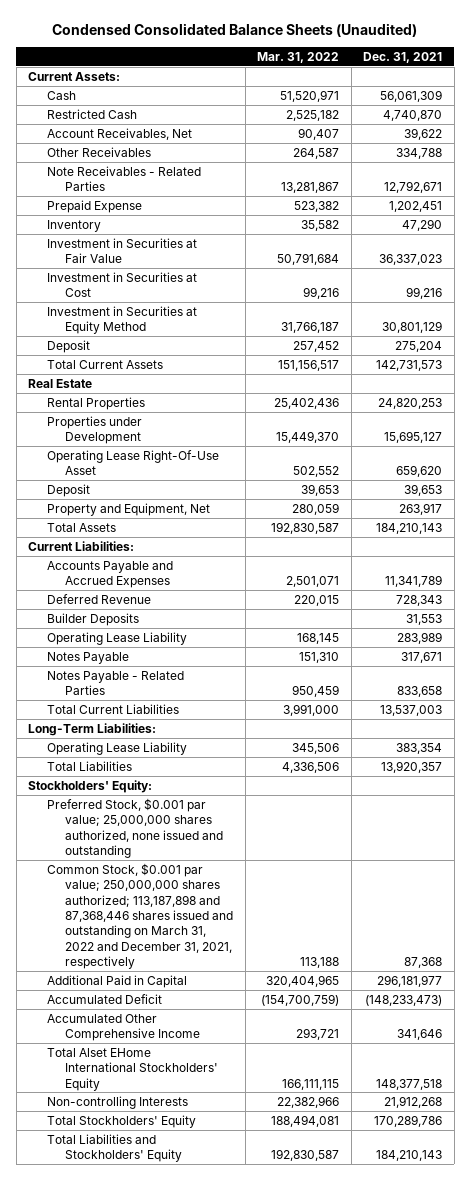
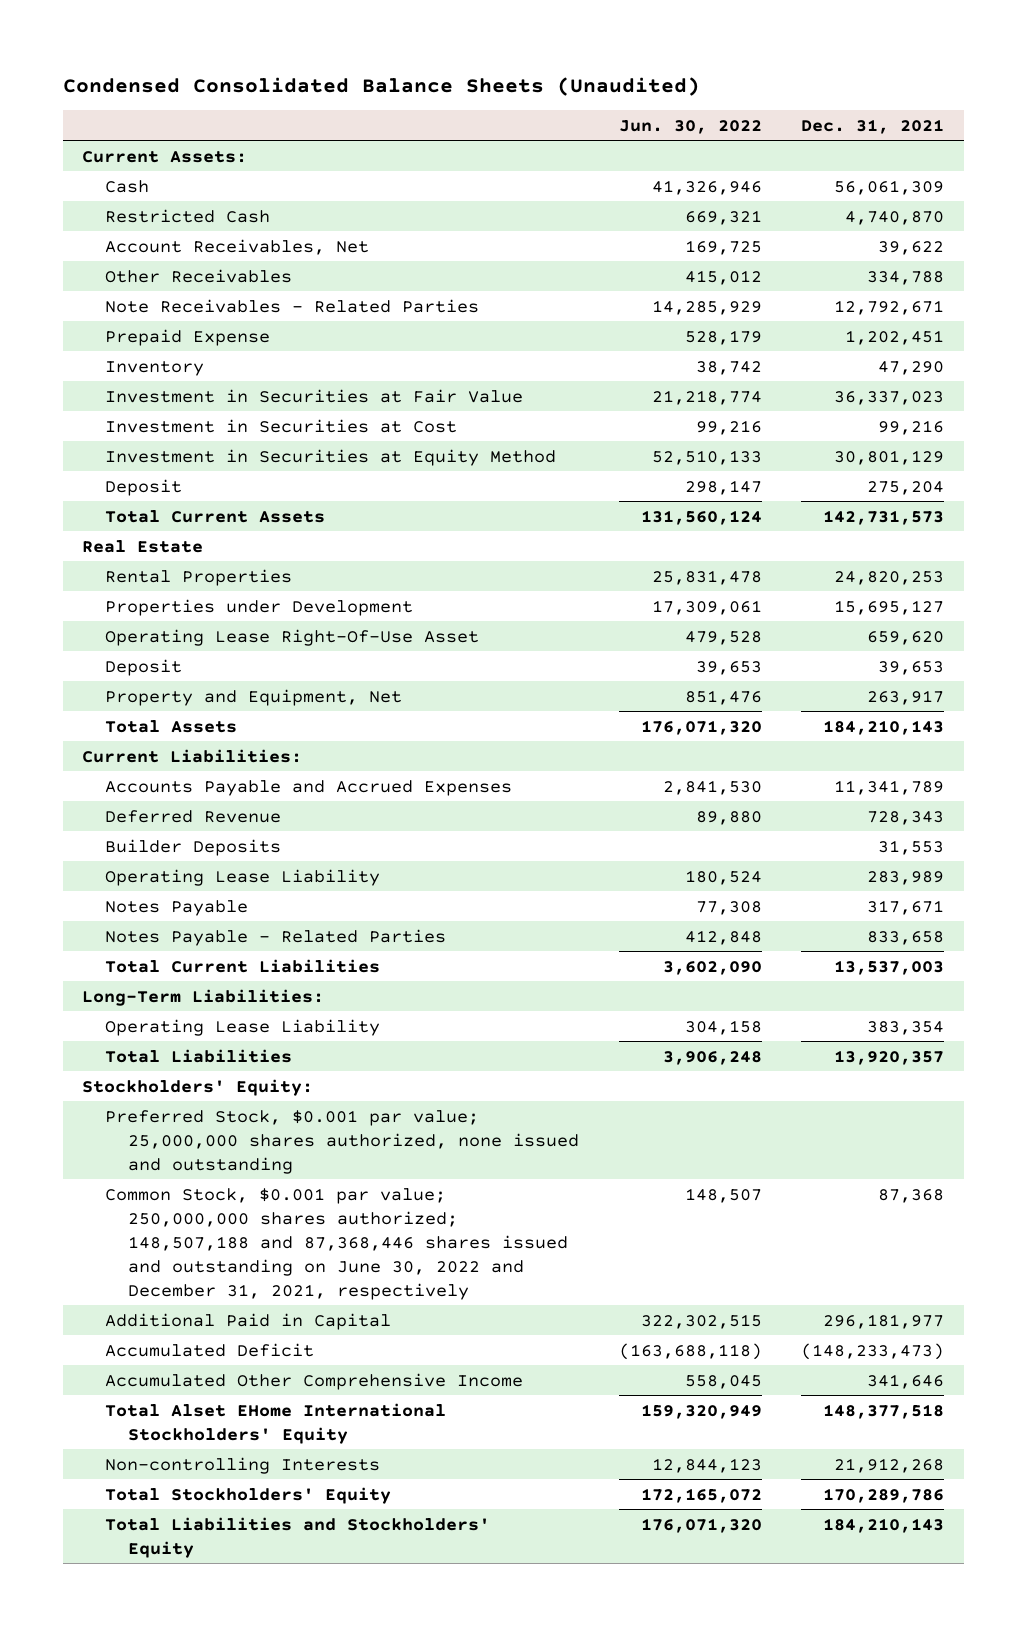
- | Mar. 31, 2022 | Dec. 31, 2021
+ | Jun. 30, 2022 | Dec. 31, 2021
- Common Stock, $0.001 par value; 250,000,000 shares authorized; 113,187,898 and 87,368,446 shares issued and outstanding on March 31, 2022 and December 31, 2021, respectively | 113,188 | 87,368
+ Common Stock, $0.001 par value; 250,000,000 shares authorized; 148,507,188 and 87,368,446 shares issued and outstanding on June 30, 2022 and December 31, 2021, respectively | 148,507 | 87,368

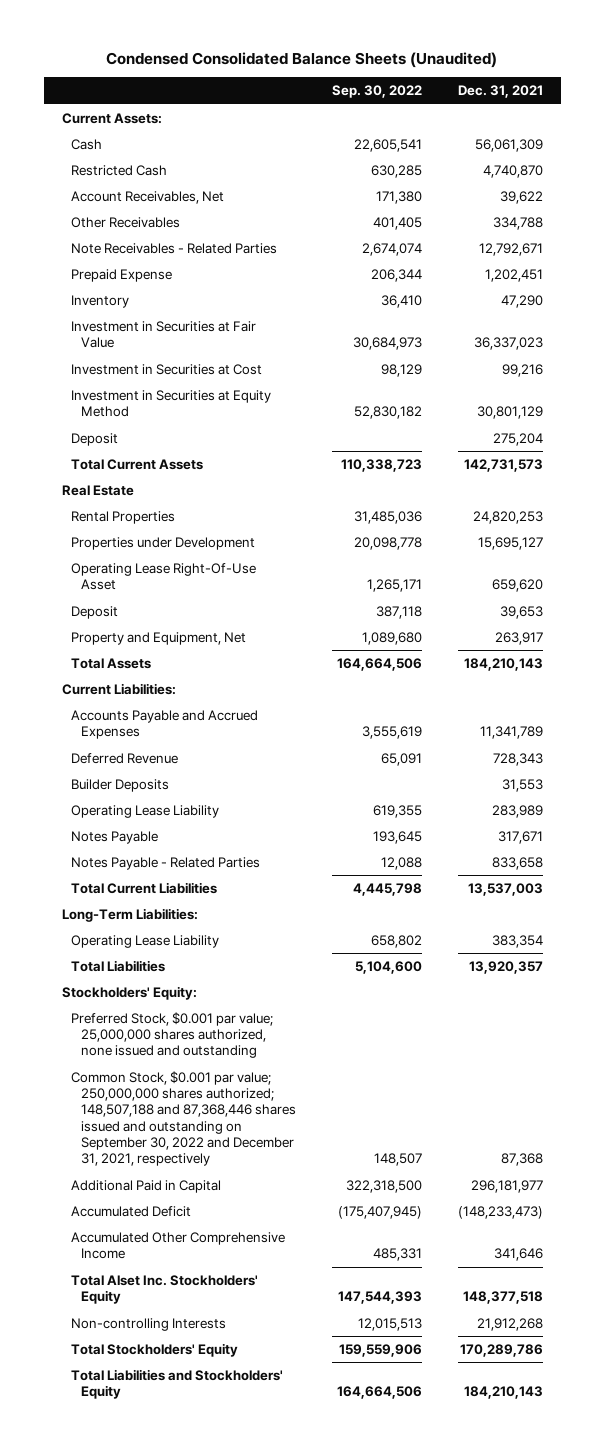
- | Jun. 30, 2022 | Dec. 31, 2021
+ | Sep. 30, 2022 | Dec. 31, 2021
- Common Stock, $0.001 par value; 250,000,000 shares authorized; 148,507,188 and 87,368,446 shares issued and outstanding on June 30, 2022 and December 31, 2021, respectively | 148,507 | 87,368
+ Common Stock, $0.001 par value; 250,000,000 shares authorized; 148,507,188 and 87,368,446 shares issued and outstanding on September 30, 2022 and December 31, 2021, respectively | 148,507 | 87,368
- Total Alset EHome International Stockholders' Equity | 159,320,949 | 148,377,518
+ Total Alset Inc. Stockholders' Equity | 147,544,393 | 148,377,518

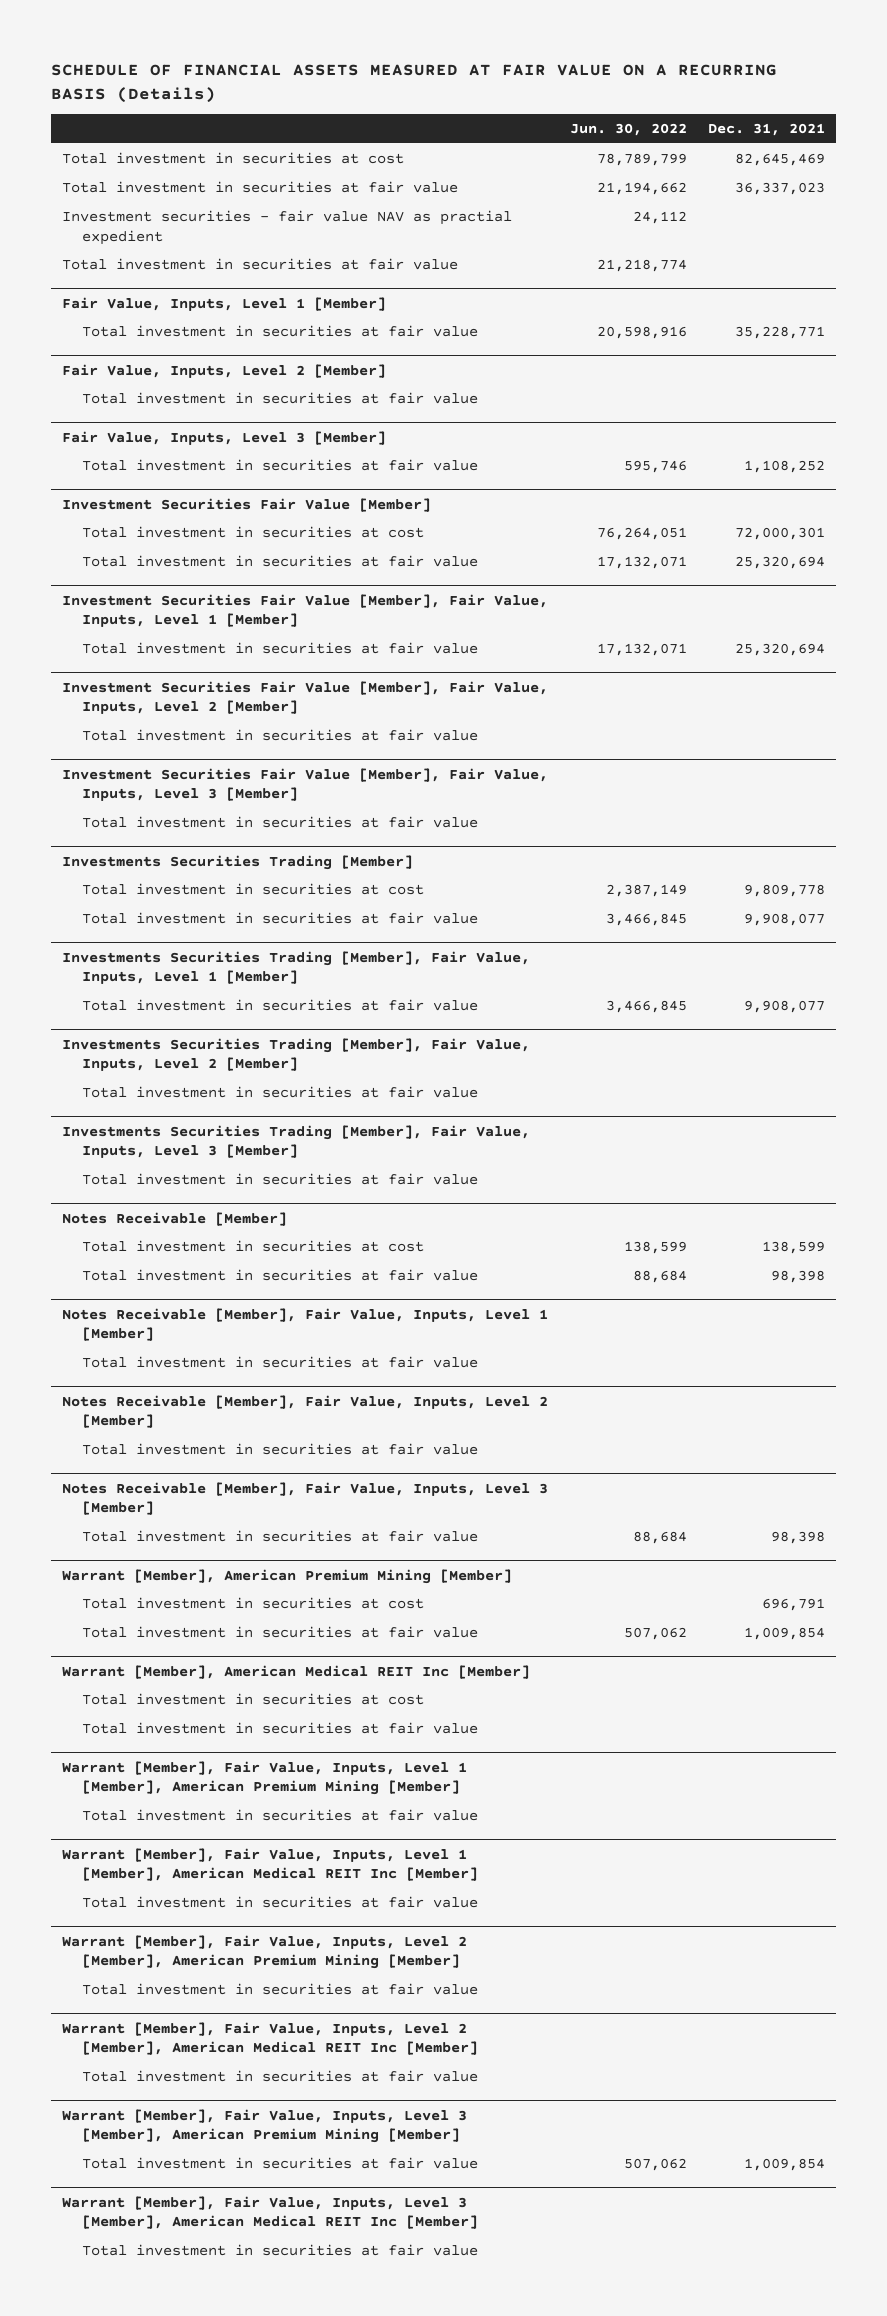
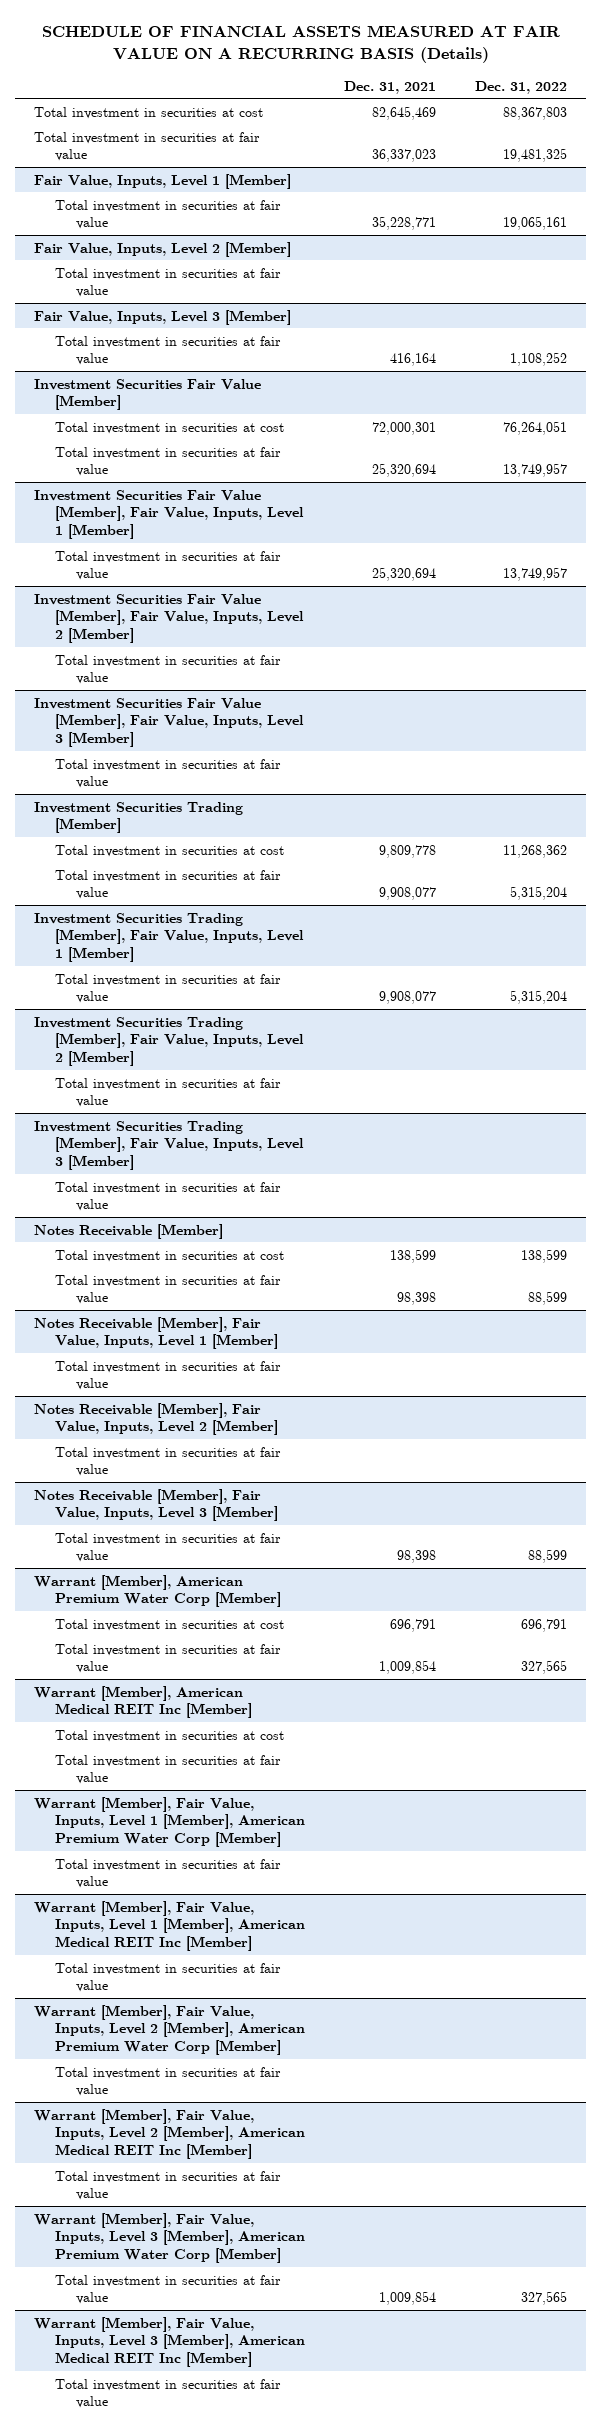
- | Jun. 30, 2022 | Dec. 31, 2021
+ | Dec. 31, 2021 | Dec. 31, 2022
- Investment securities - fair value NAV as practial expedient | 24,112 |
- Total investment in securities at fair value | 21,218,774 |
@ Fair Value, Inputs, Level 3 [Member]
- Total investment in securities at fair value | 595,746 | 1,108,252
+ Total investment in securities at fair value | 416,164 | 1,108,252
- Investments Securities Trading [Member]
+ Investment Securities Trading [Member]
- Investments Securities Trading [Member], Fair Value, Inputs, Level 1 [Member]
+ Investment Securities Trading [Member], Fair Value, Inputs, Level 1 [Member]
- Investments Securities Trading [Member], Fair Value, Inputs, Level 2 [Member]
+ Investment Securities Trading [Member], Fair Value, Inputs, Level 2 [Member]
- Investments Securities Trading [Member], Fair Value, Inputs, Level 3 [Member]
+ Investment Securities Trading [Member], Fair Value, Inputs, Level 3 [Member]
- Warrant [Member], American Premium Mining [Member]
+ Warrant [Member], American Premium Water Corp [Member]
- Warrant [Member], Fair Value, Inputs, Level 1 [Member], American Premium Mining [Member]
+ Warrant [Member], Fair Value, Inputs, Level 1 [Member], American Premium Water Corp [Member]
- Warrant [Member], Fair Value, Inputs, Level 2 [Member], American Premium Mining [Member]
+ Warrant [Member], Fair Value, Inputs, Level 2 [Member], American Premium Water Corp [Member]
- Warrant [Member], Fair Value, Inputs, Level 3 [Member], American Premium Mining [Member]
+ Warrant [Member], Fair Value, Inputs, Level 3 [Member], American Premium Water Corp [Member]

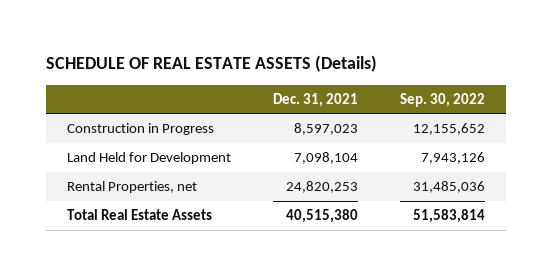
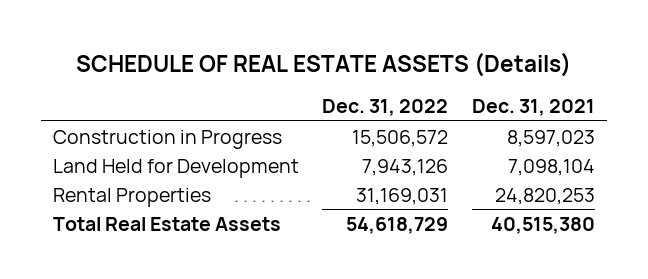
- | Dec. 31, 2021 | Sep. 30, 2022
+ | Dec. 31, 2022 | Dec. 31, 2021
- Rental Properties, net | 24,820,253 | 31,485,036
+ Rental Properties | 31,169,031 | 24,820,253

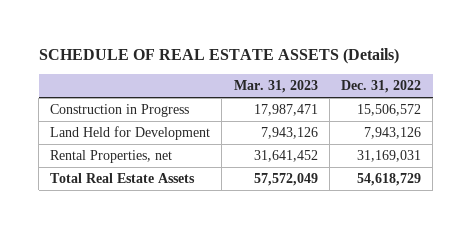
- | Dec. 31, 2022 | Dec. 31, 2021
+ | Mar. 31, 2023 | Dec. 31, 2022
- Rental Properties | 31,169,031 | 24,820,253
+ Rental Properties, net | 31,641,452 | 31,169,031

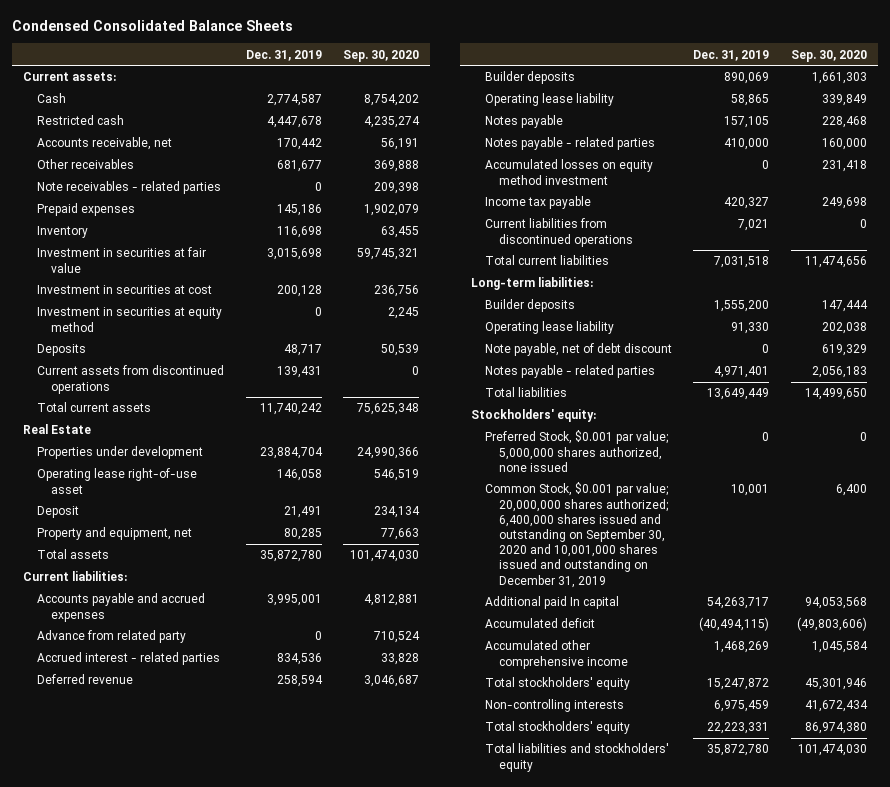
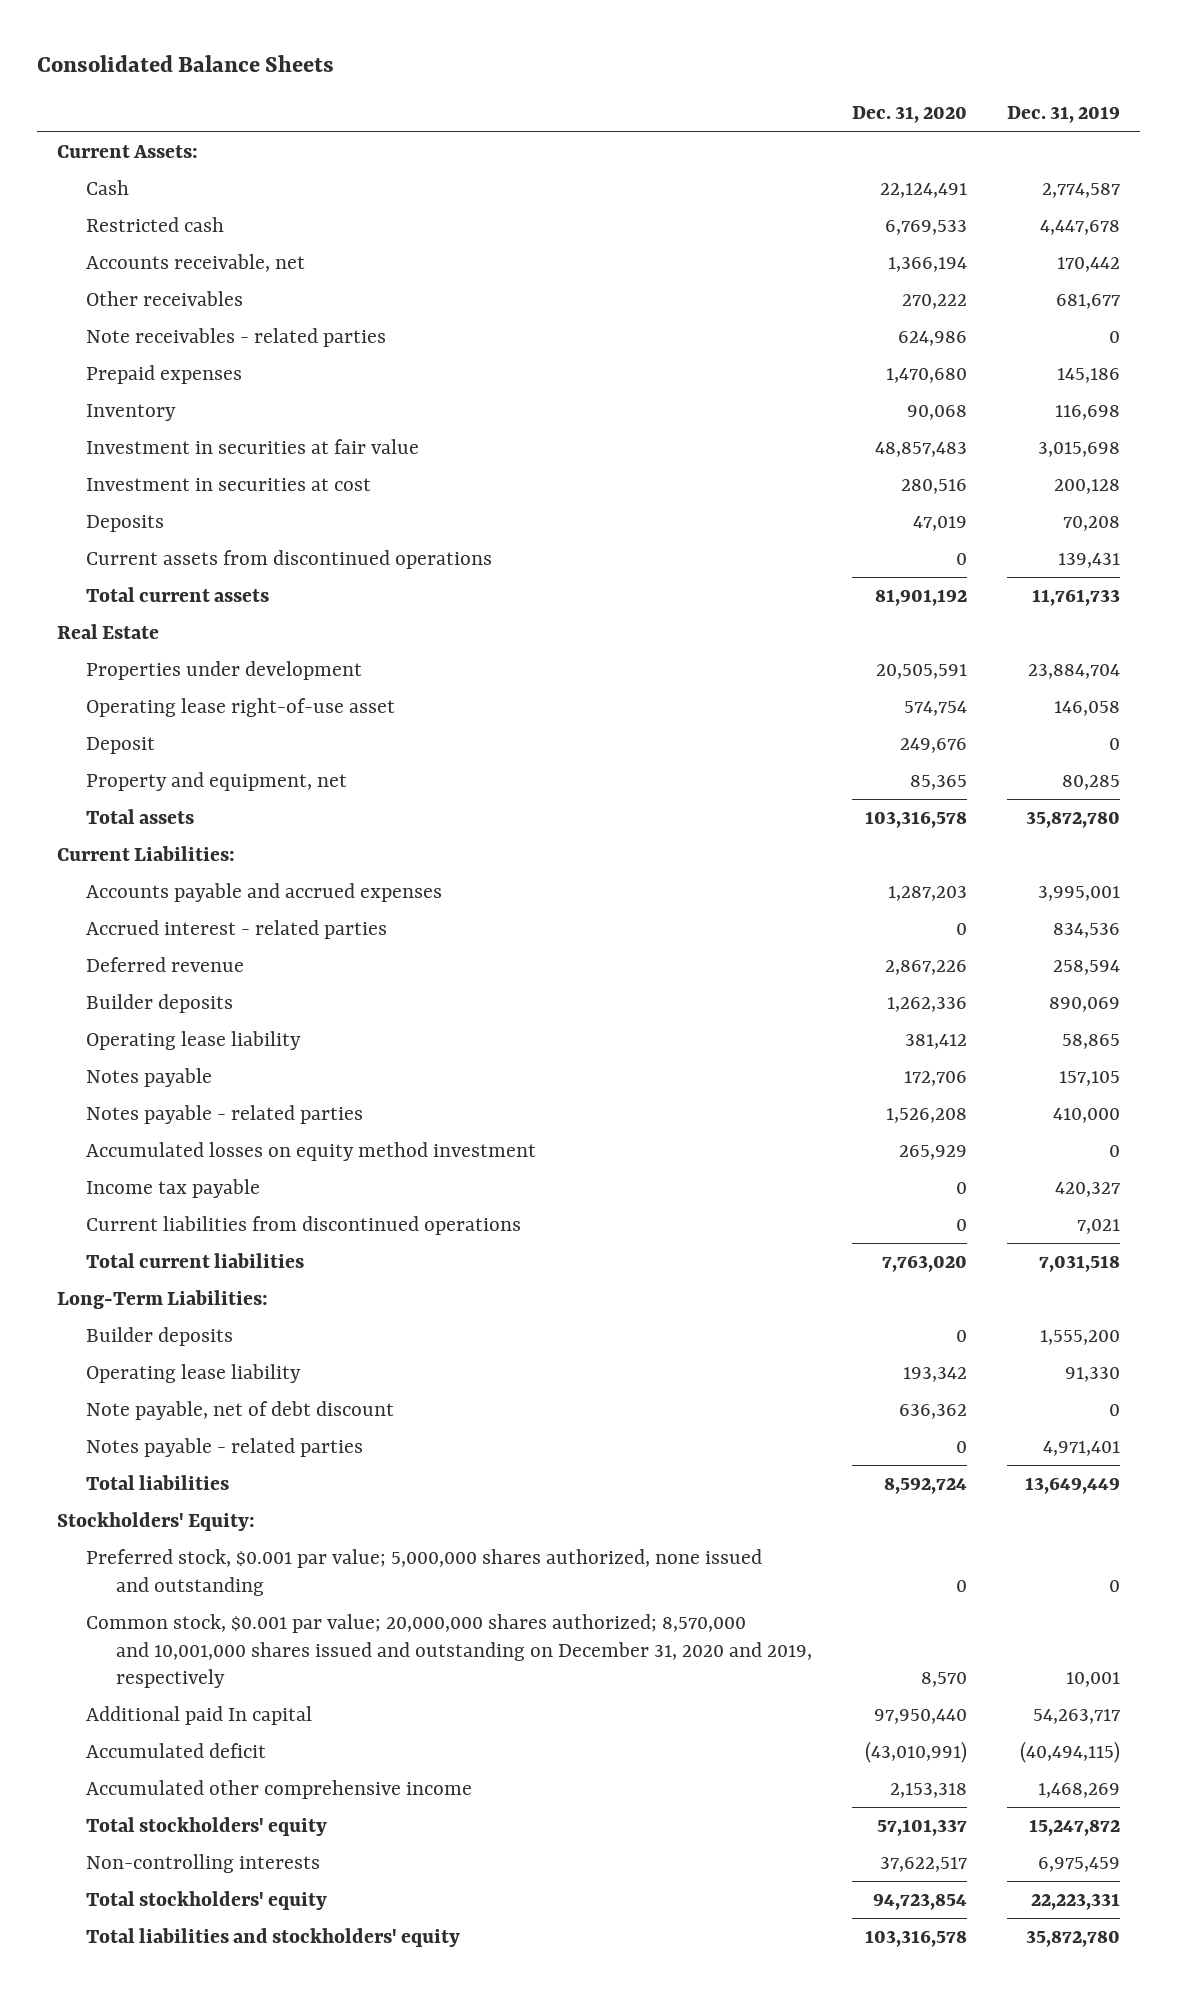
- Condensed Consolidated Balance Sheets
+ Consolidated Balance Sheets
- | Dec. 31, 2019 | Sep. 30, 2020
+ | Dec. 31, 2020 | Dec. 31, 2019
- Current assets:
+ Current Assets:
- Investment in securities at equity method | 0 | 2,245
- Deposits | 48,717 | 50,539
+ Deposits | 47,019 | 70,208
- Total current assets | 11,740,242 | 75,625,348
+ Total current assets | 81,901,192 | 11,761,733
- Deposit | 21,491 | 234,134
+ Deposit | 249,676 | 0
- Current liabilities:
+ Current Liabilities:
- Advance from related party | 0 | 710,524
- Long-term liabilities:
+ Long-Term Liabilities:
- Stockholders' equity:
- Preferred Stock, $0.001 par value; 5,000,000 shares authorized, none issued | 0 | 0
- Common Stock, $0.001 par value; 20,000,000 shares authorized; 6,400,000 shares issued and outstanding on September 30, 2020 and 10,001,000 shares issued and outstanding on December 31, 2019 | 10,001 | 6,400
+ Stockholders' Equity:
+ Preferred stock, $0.001 par value; 5,000,000 shares authorized, none issued and outstanding | 0 | 0
+ Common stock, $0.001 par value; 20,000,000 shares authorized; 8,570,000 and 10,001,000 shares issued and outstanding on December 31, 2020 and 2019, respectively | 8,570 | 10,001

